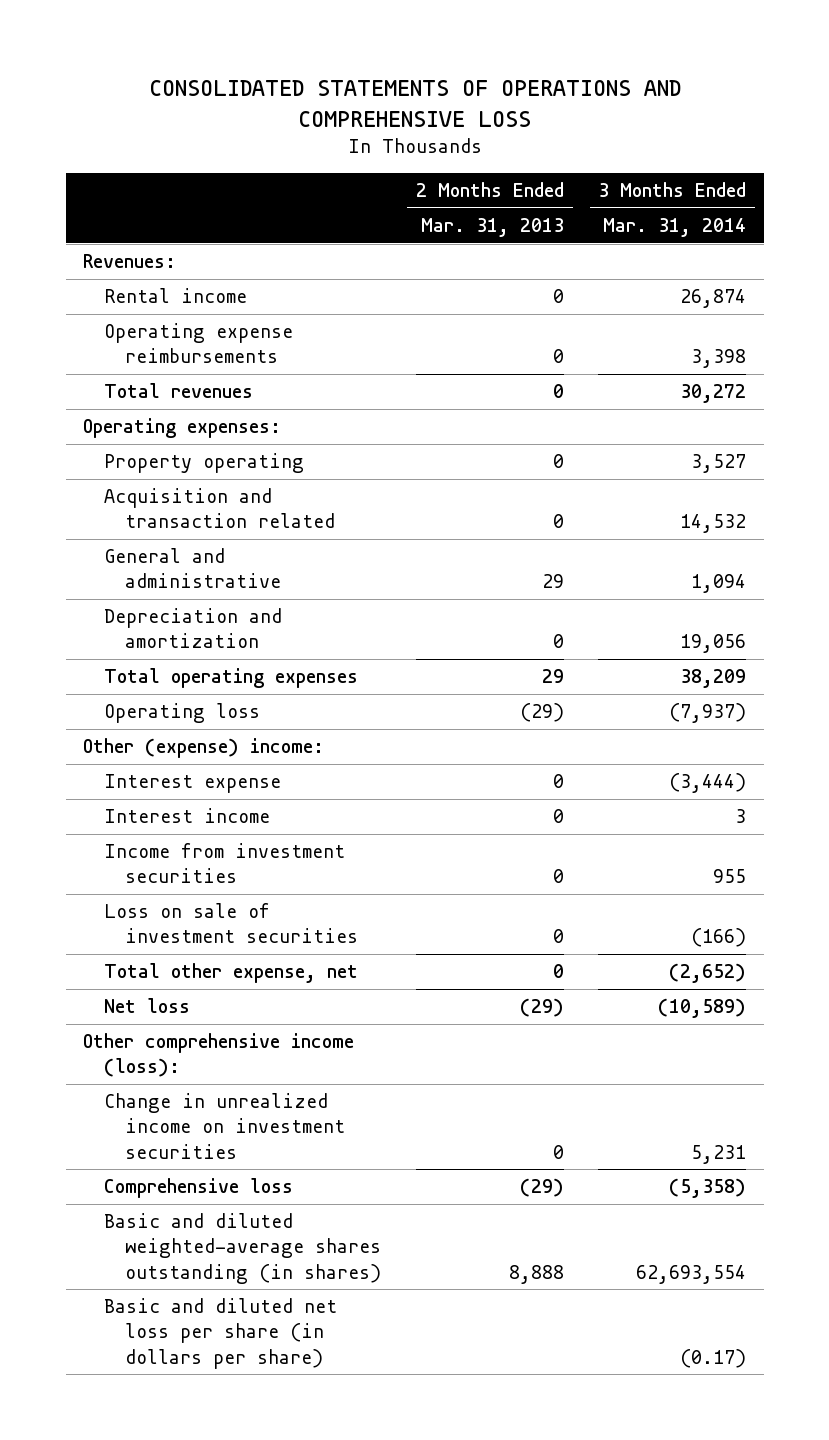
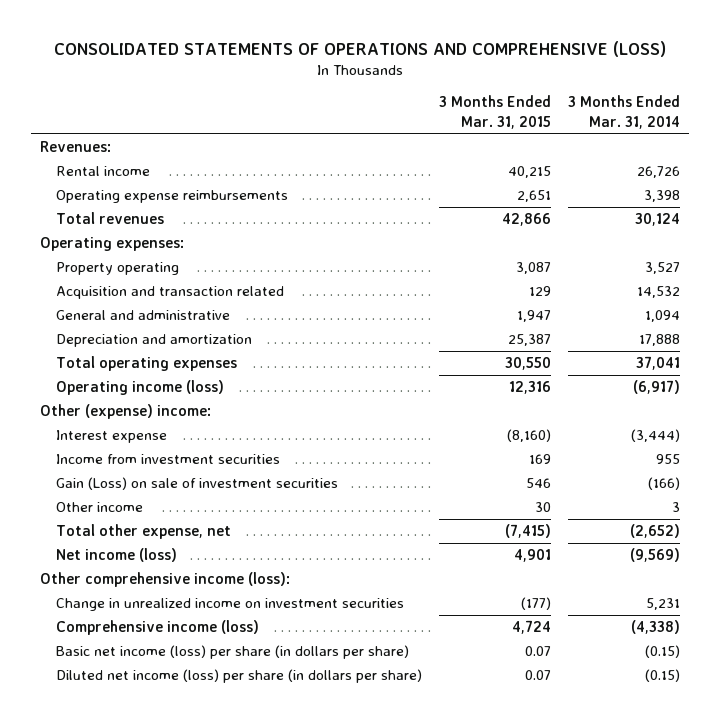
- CONSOLIDATED STATEMENTS OF OPERATIONS AND COMPREHENSIVE LOSS
+ CONSOLIDATED STATEMENTS OF OPERATIONS AND COMPREHENSIVE (LOSS)
- | 2 Months Ended Mar. 31, 2013 | 3 Months Ended Mar. 31, 2014
+ | 3 Months Ended Mar. 31, 2015 | 3 Months Ended Mar. 31, 2014
- Rental income | 0 | 26,874
+ Rental income | 40,215 | 26,726
- Total revenues | 0 | 30,272
+ Total revenues | 42,866 | 30,124
- Depreciation and amortization | 0 | 19,056
- Total operating expenses | 29 | 38,209
- Operating loss | (29) | (7,937)
+ Depreciation and amortization | 25,387 | 17,888
+ Total operating expenses | 30,550 | 37,041
+ Operating income (loss) | 12,316 | (6,917)
- Interest income | 0 | 3
- Loss on sale of investment securities | 0 | (166)
+ Gain (Loss) on sale of investment securities | 546 | (166)
+ Other income | 30 | 3
- Net loss | (29) | (10,589)
+ Net income (loss) | 4,901 | (9,569)
- Comprehensive loss | (29) | (5,358)
- Basic and diluted weighted-average shares outstanding (in shares) | 8,888 | 62,693,554
- Basic and diluted net loss per share (in dollars per share) | | (0.17)
+ Comprehensive income (loss) | 4,724 | (4,338)
+ Basic net income (loss) per share (in dollars per share) | 0.07 | (0.15)
+ Diluted net income (loss) per share (in dollars per share) | 0.07 | (0.15)

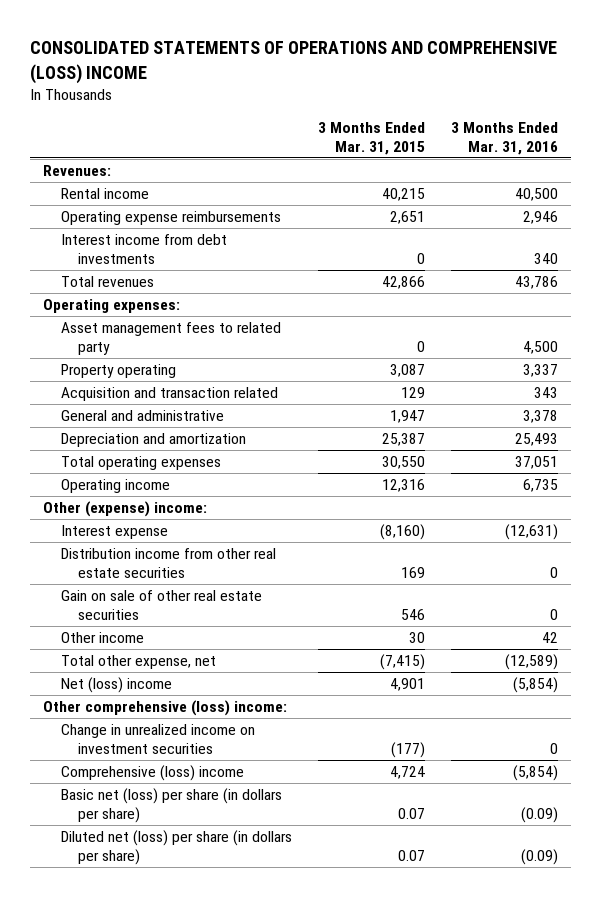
- CONSOLIDATED STATEMENTS OF OPERATIONS AND COMPREHENSIVE (LOSS)
+ CONSOLIDATED STATEMENTS OF OPERATIONS AND COMPREHENSIVE (LOSS) INCOME
- | 3 Months Ended Mar. 31, 2015 | 3 Months Ended Mar. 31, 2014
+ | 3 Months Ended Mar. 31, 2015 | 3 Months Ended Mar. 31, 2016
+ Interest income from debt investments | 0 | 340
+ Asset management fees to related party | 0 | 4,500
- Operating income (loss) | 12,316 | (6,917)
+ Operating income | 12,316 | 6,735
- Income from investment securities | 169 | 955
- Gain (Loss) on sale of investment securities | 546 | (166)
+ Distribution income from other real estate securities | 169 | 0
+ Gain on sale of other real estate securities | 546 | 0
- Net income (loss) | 4,901 | (9,569)
- Other comprehensive income (loss):
+ Net (loss) income | 4,901 | (5,854)
+ Other comprehensive (loss) income:
- Comprehensive income (loss) | 4,724 | (4,338)
- Basic net income (loss) per share (in dollars per share) | 0.07 | (0.15)
- Diluted net income (loss) per share (in dollars per share) | 0.07 | (0.15)
+ Comprehensive (loss) income | 4,724 | (5,854)
+ Basic net (loss) per share (in dollars per share) | 0.07 | (0.09)
+ Diluted net (loss) per share (in dollars per share) | 0.07 | (0.09)

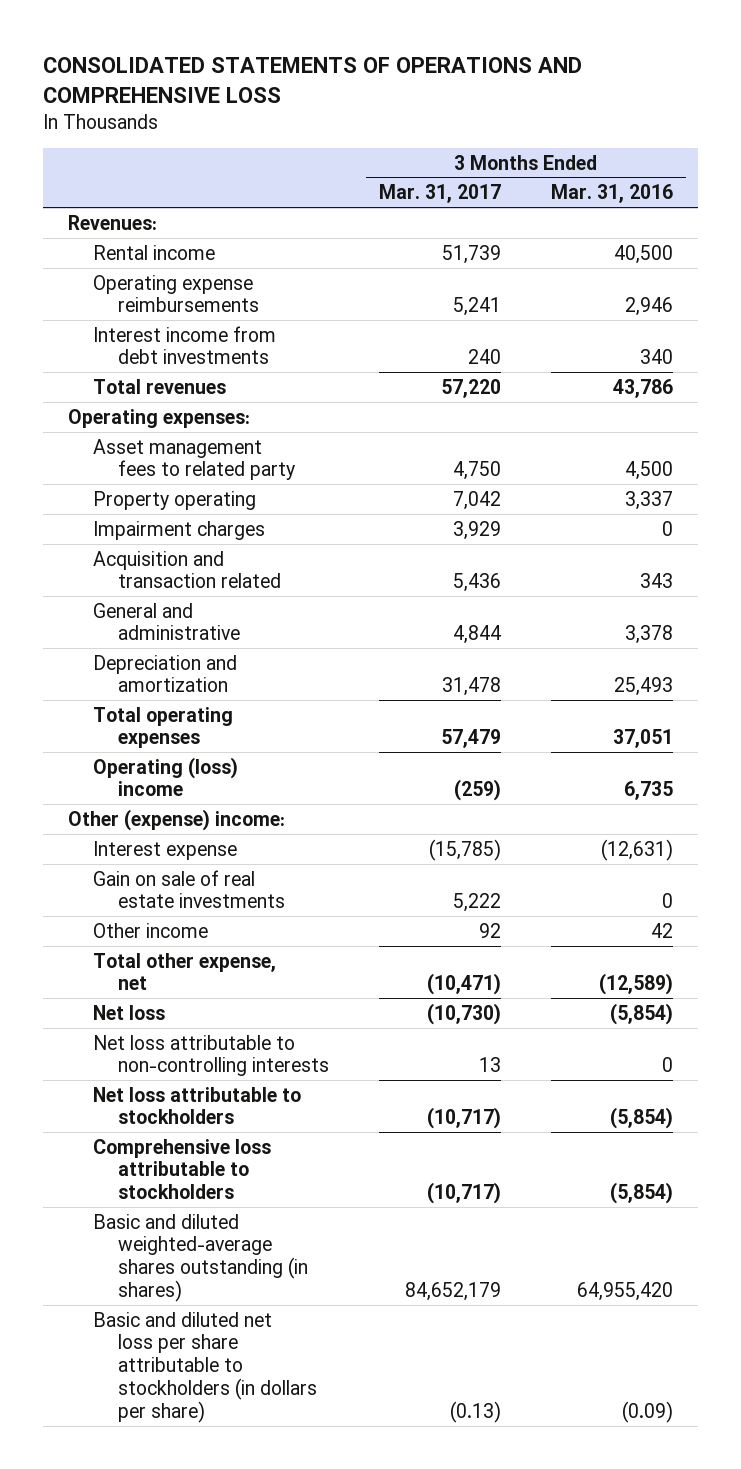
- CONSOLIDATED STATEMENTS OF OPERATIONS AND COMPREHENSIVE (LOSS) INCOME
+ CONSOLIDATED STATEMENTS OF OPERATIONS AND COMPREHENSIVE LOSS
- | 3 Months Ended Mar. 31, 2015 | 3 Months Ended Mar. 31, 2016
+ | 3 Months Ended Mar. 31, 2017 | 3 Months Ended Mar. 31, 2016
+ Impairment charges | 3,929 | 0
- Operating income | 12,316 | 6,735
+ Operating (loss) income | (259) | 6,735
- Distribution income from other real estate securities | 169 | 0
- Gain on sale of other real estate securities | 546 | 0
+ Gain on sale of real estate investments | 5,222 | 0
- Net (loss) income | 4,901 | (5,854)
- Other comprehensive (loss) income:
- Change in unrealized income on investment securities | (177) | 0
- Comprehensive (loss) income | 4,724 | (5,854)
- Basic net (loss) per share (in dollars per share) | 0.07 | (0.09)
- Diluted net (loss) per share (in dollars per share) | 0.07 | (0.09)
+ Net loss | (10,730) | (5,854)
+ Net loss attributable to non-controlling interests | 13 | 0
+ Net loss attributable to stockholders | (10,717) | (5,854)
+ Comprehensive loss attributable to stockholders | (10,717) | (5,854)
+ Basic and diluted weighted-average shares outstanding (in shares) | 84,652,179 | 64,955,420
+ Basic and diluted net loss per share attributable to stockholders (in dollars per share) | (0.13) | (0.09)

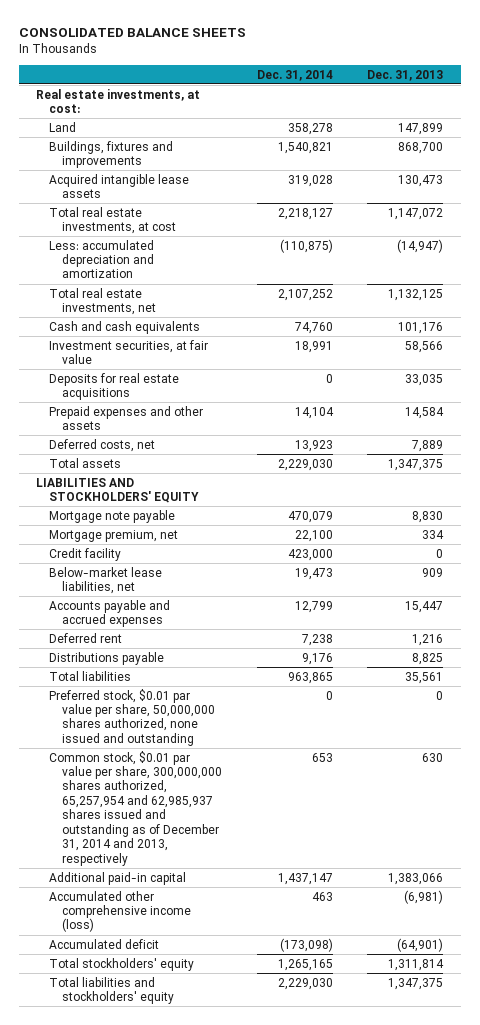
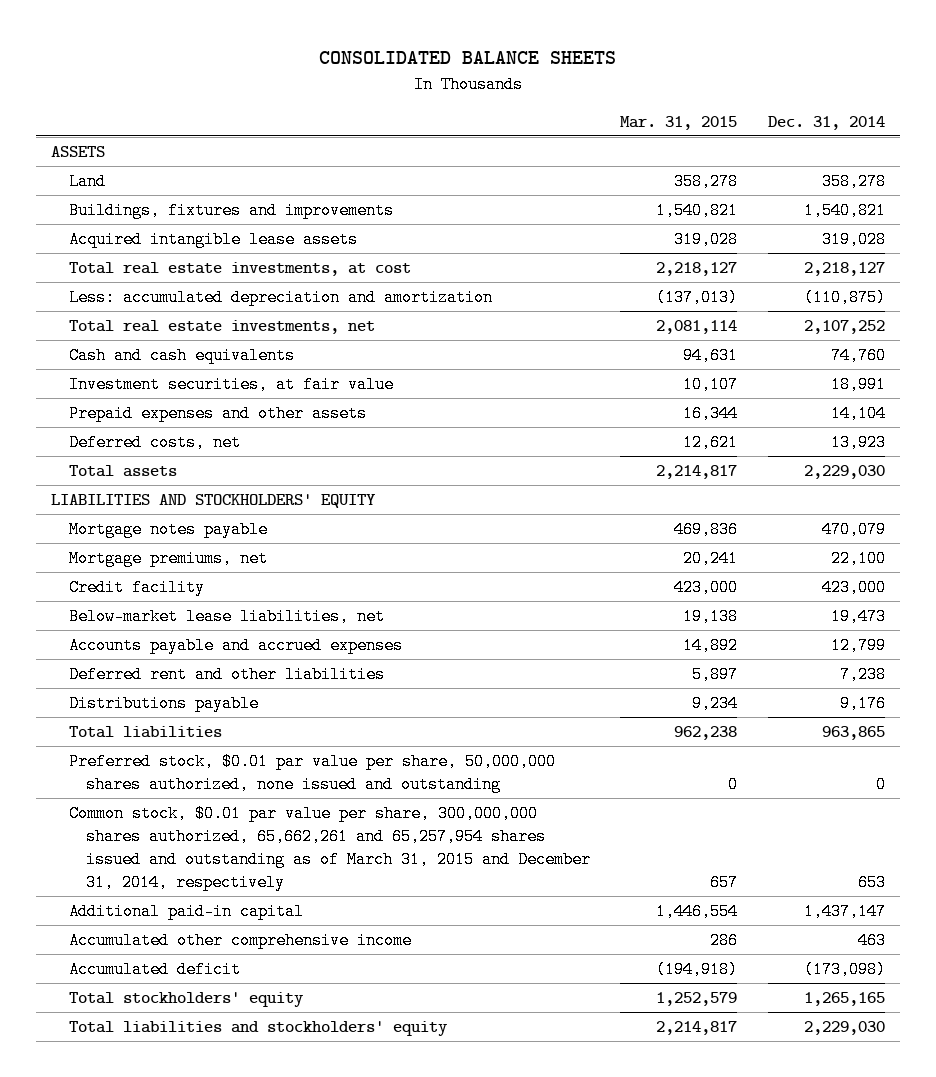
- | Dec. 31, 2014 | Dec. 31, 2013
+ | Mar. 31, 2015 | Dec. 31, 2014
- Real estate investments, at cost:
+ ASSETS
- Deposits for real estate acquisitions | 0 | 33,035
- Mortgage note payable | 470,079 | 8,830
- Mortgage premium, net | 22,100 | 334
+ Mortgage notes payable | 469,836 | 470,079
+ Mortgage premiums, net | 20,241 | 22,100
- Deferred rent | 7,238 | 1,216
+ Deferred rent and other liabilities | 5,897 | 7,238
- Common stock, $0.01 par value per share, 300,000,000 shares authorized, 65,257,954 and 62,985,937 shares issued and outstanding as of December 31, 2014 and 2013, respectively | 653 | 630
+ Common stock, $0.01 par value per share, 300,000,000 shares authorized, 65,662,261 and 65,257,954 shares issued and outstanding as of March 31, 2015 and December 31, 2014, respectively | 657 | 653
- Accumulated other comprehensive income (loss) | 463 | (6,981)
+ Accumulated other comprehensive income | 286 | 463

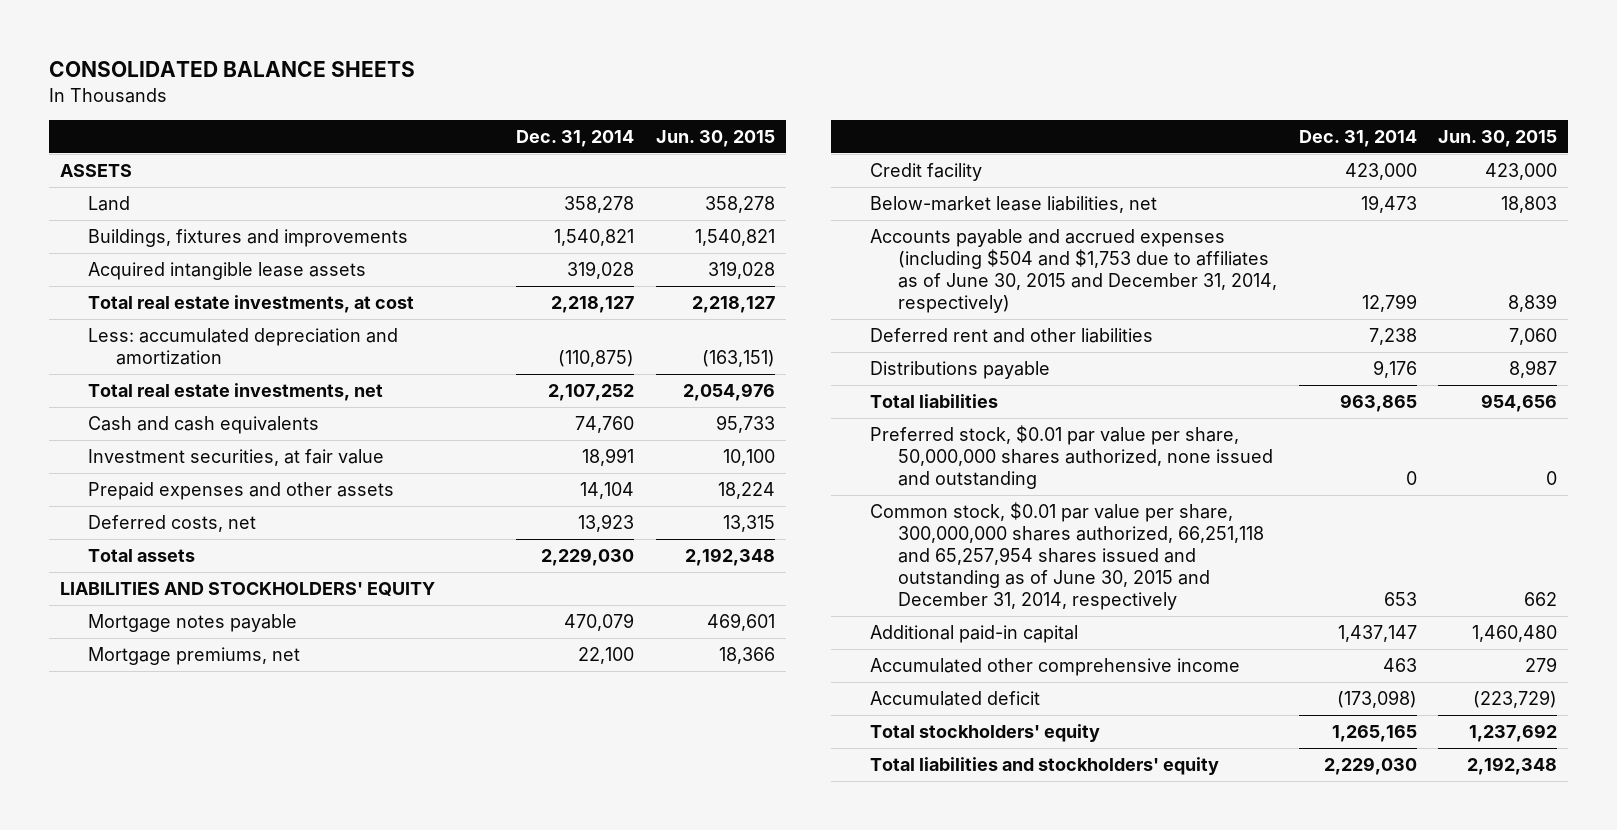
- | Mar. 31, 2015 | Dec. 31, 2014
+ | Dec. 31, 2014 | Jun. 30, 2015
- Accounts payable and accrued expenses | 14,892 | 12,799
+ Accounts payable and accrued expenses (including $504 and $1,753 due to affiliates as of June 30, 2015 and December 31, 2014, respectively) | 12,799 | 8,839
- Common stock, $0.01 par value per share, 300,000,000 shares authorized, 65,662,261 and 65,257,954 shares issued and outstanding as of March 31, 2015 and December 31, 2014, respectively | 657 | 653
+ Common stock, $0.01 par value per share, 300,000,000 shares authorized, 66,251,118 and 65,257,954 shares issued and outstanding as of June 30, 2015 and December 31, 2014, respectively | 653 | 662

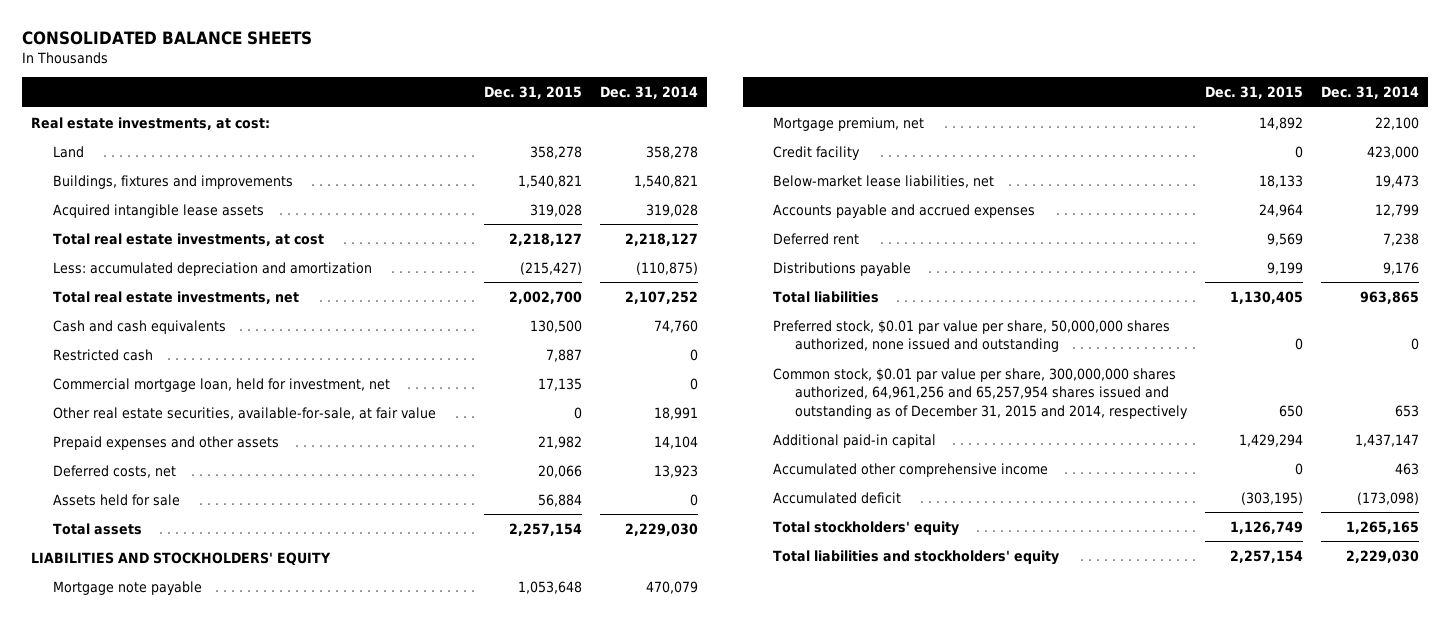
- | Dec. 31, 2014 | Jun. 30, 2015
+ | Dec. 31, 2015 | Dec. 31, 2014
- ASSETS
+ Real estate investments, at cost:
- Investment securities, at fair value | 18,991 | 10,100
+ Restricted cash | 7,887 | 0
+ Commercial mortgage loan, held for investment, net | 17,135 | 0
+ Other real estate securities, available-for-sale, at fair value | 0 | 18,991
+ Assets held for sale | 56,884 | 0
- Mortgage notes payable | 470,079 | 469,601
- Mortgage premiums, net | 22,100 | 18,366
+ Mortgage note payable | 1,053,648 | 470,079
+ Mortgage premium, net | 14,892 | 22,100
- Accounts payable and accrued expenses (including $504 and $1,753 due to affiliates as of June 30, 2015 and December 31, 2014, respectively) | 12,799 | 8,839
- Deferred rent and other liabilities | 7,238 | 7,060
+ Accounts payable and accrued expenses | 24,964 | 12,799
+ Deferred rent | 9,569 | 7,238
- Common stock, $0.01 par value per share, 300,000,000 shares authorized, 66,251,118 and 65,257,954 shares issued and outstanding as of June 30, 2015 and December 31, 2014, respectively | 653 | 662
+ Common stock, $0.01 par value per share, 300,000,000 shares authorized, 64,961,256 and 65,257,954 shares issued and outstanding as of December 31, 2015 and 2014, respectively | 650 | 653

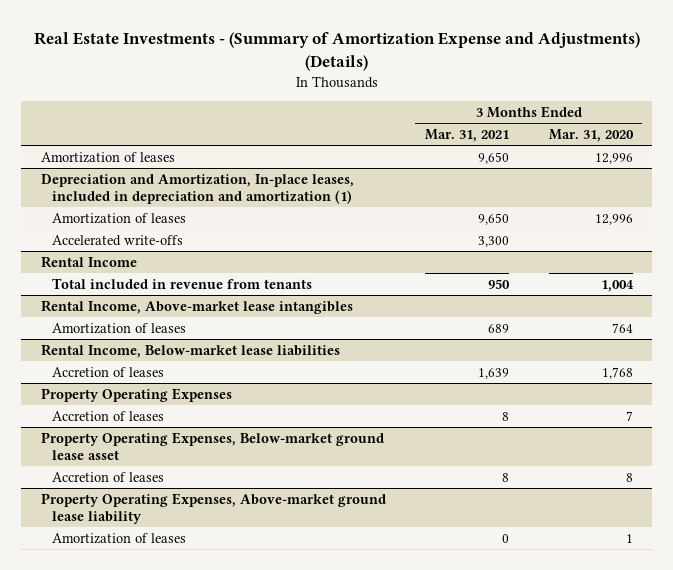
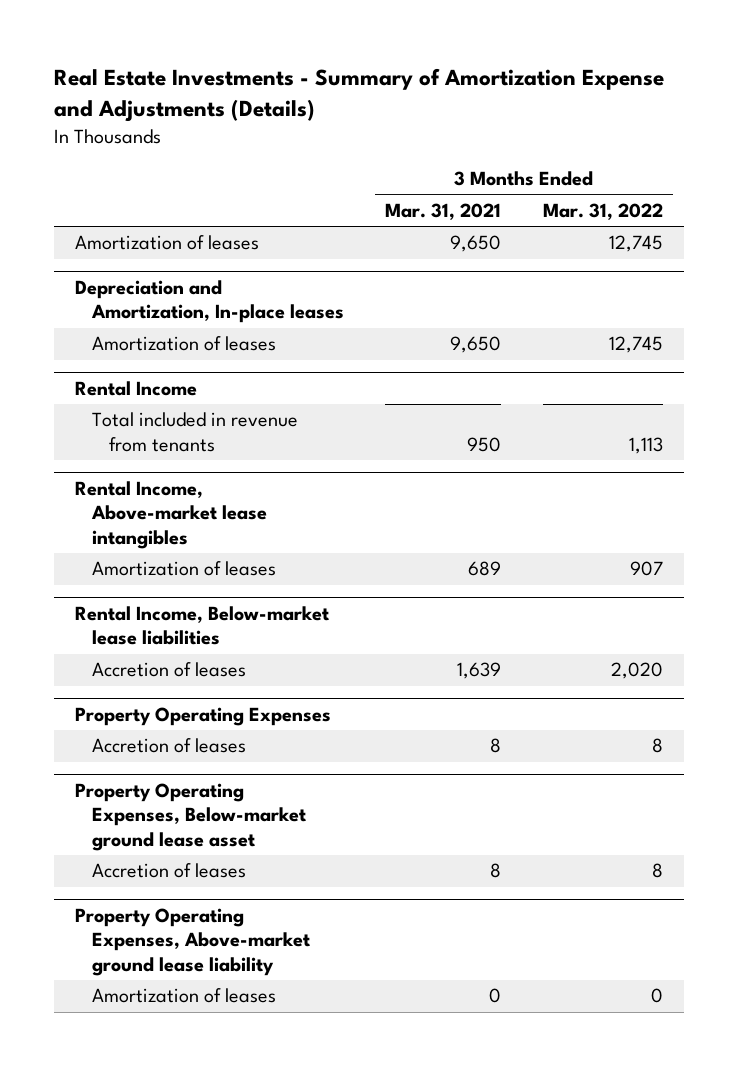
- Real Estate Investments - (Summary of Amortization Expense and Adjustments) (Details)
+ Real Estate Investments - Summary of Amortization Expense and Adjustments (Details)
- | 3 Months Ended Mar. 31, 2021 | 3 Months Ended Mar. 31, 2020
+ | 3 Months Ended Mar. 31, 2021 | 3 Months Ended Mar. 31, 2022
- Depreciation and Amortization, In-place leases, included in depreciation and amortization (1)
+ Depreciation and Amortization, In-place leases
- Accelerated write-offs | 3,300 |

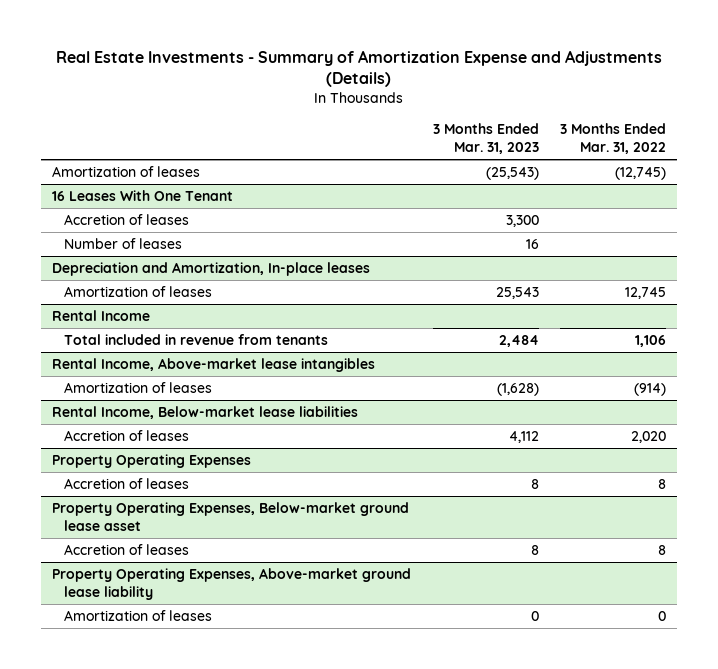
- | 3 Months Ended Mar. 31, 2021 | 3 Months Ended Mar. 31, 2022
+ | 3 Months Ended Mar. 31, 2023 | 3 Months Ended Mar. 31, 2022
- Amortization of leases | 9,650 | 12,745
+ Amortization of leases | (25,543) | (12,745)
+ 16 Leases With One Tenant
+ Accretion of leases | 3,300 |
+ Number of leases | 16 |
@ Rental Income
- Total included in revenue from tenants | 950 | 1,113
+ Total included in revenue from tenants | 2,484 | 1,106
@ Rental Income, Above-market lease intangibles
- Amortization of leases | 689 | 907
+ Amortization of leases | (1,628) | (914)

